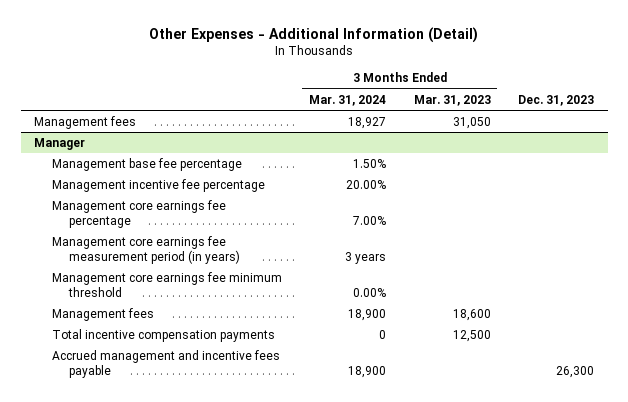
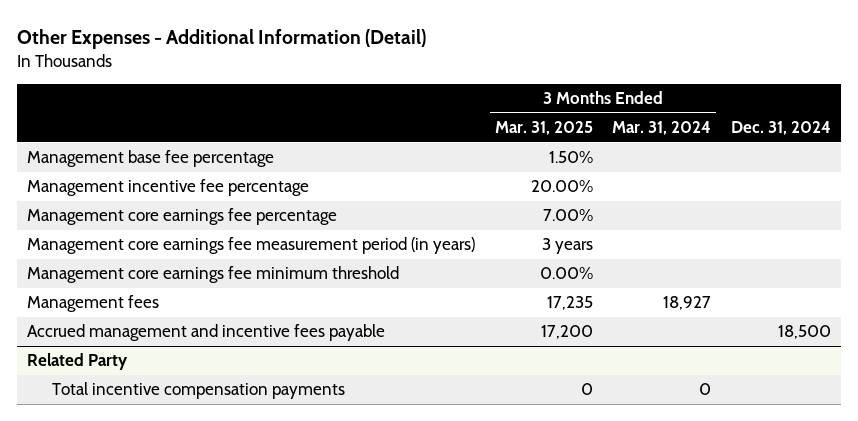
- | 3 Months Ended Mar. 31, 2024 | 3 Months Ended Mar. 31, 2023 | Dec. 31, 2023
+ | 3 Months Ended Mar. 31, 2025 | 3 Months Ended Mar. 31, 2024 | Dec. 31, 2024
+ Management base fee percentage | 1.50% | |
+ Management incentive fee percentage | 20.00% | |
+ Management core earnings fee percentage | 7.00% | |
+ Management core earnings fee measurement period (in years) | 3 years | |
+ Management core earnings fee minimum threshold | 0.00% | |
- Manager
- Management base fee percentage | 1.50% | |
- Management incentive fee percentage | 20.00% | |
- Management core earnings fee percentage | 7.00% | |
- Management core earnings fee measurement period (in years) | 3 years | |
- Management core earnings fee minimum threshold | 0.00% | |
- Management fees | 18,900 | 18,600 |
- Total incentive compensation payments | 0 | 12,500 |
- Accrued management and incentive fees payable | 18,900 | | 26,300
+ Accrued management and incentive fees payable | 17,200 | | 18,500
+ Related Party
+ Total incentive compensation payments | 0 | 0 |

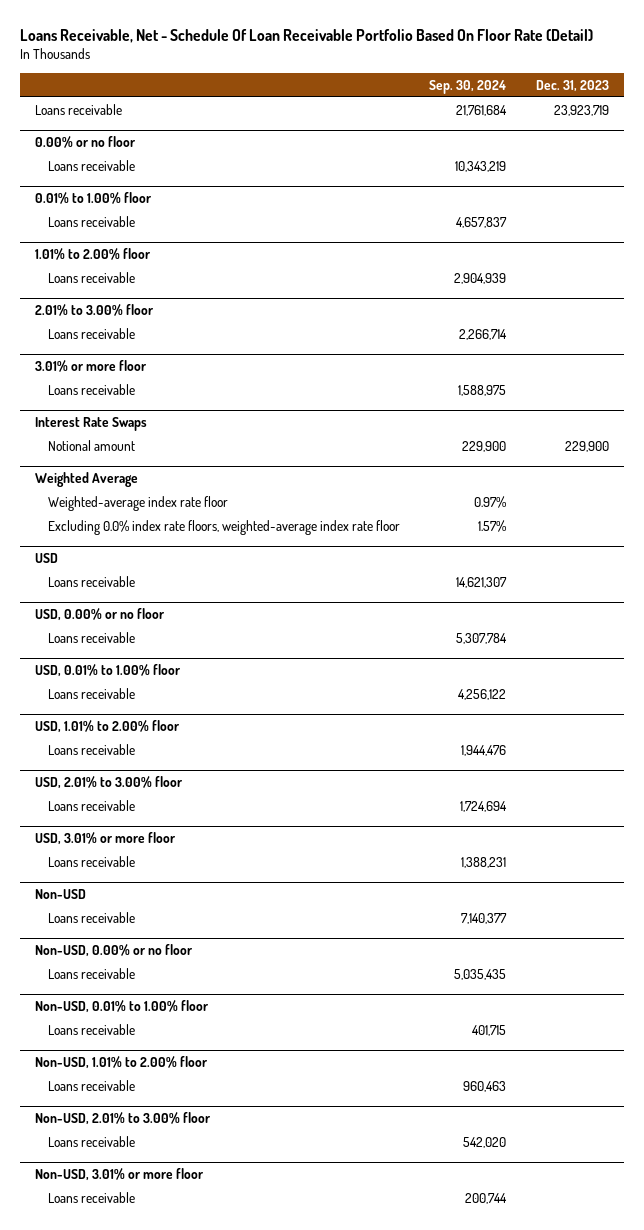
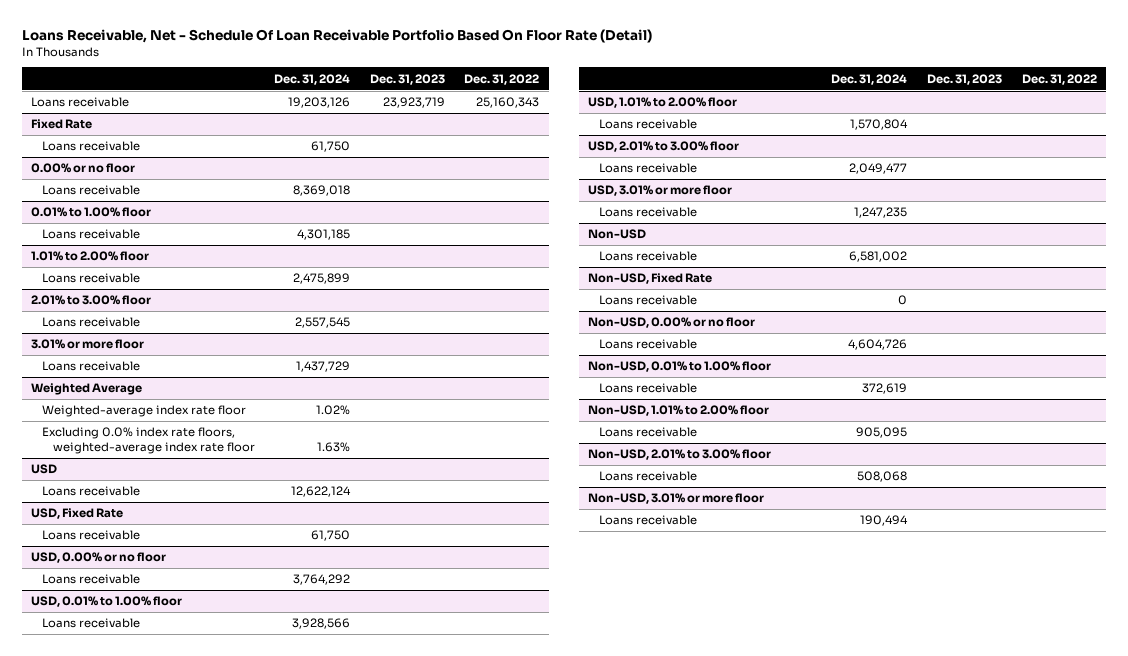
- | Sep. 30, 2024 | Dec. 31, 2023
+ | Dec. 31, 2024 | Dec. 31, 2023 | Dec. 31, 2022
+ Fixed Rate
+ Loans receivable | 61,750 | |
- Interest Rate Swaps
- Notional amount | 229,900 | 229,900
+ USD, Fixed Rate
+ Loans receivable | 61,750 | |
+ Non-USD, Fixed Rate
+ Loans receivable | 0 | |

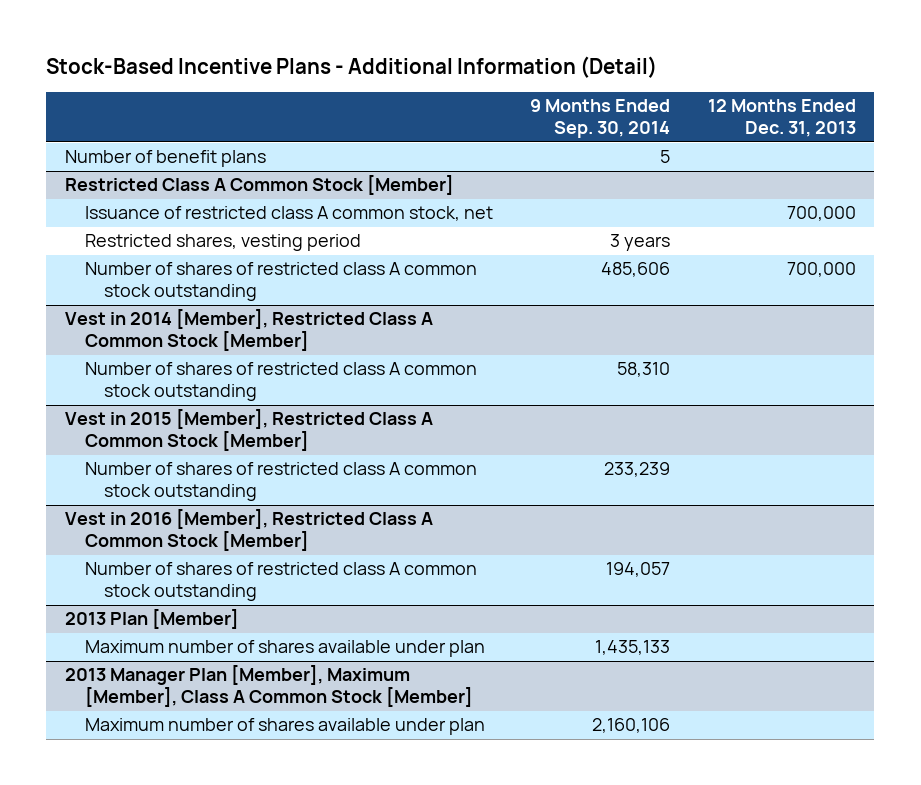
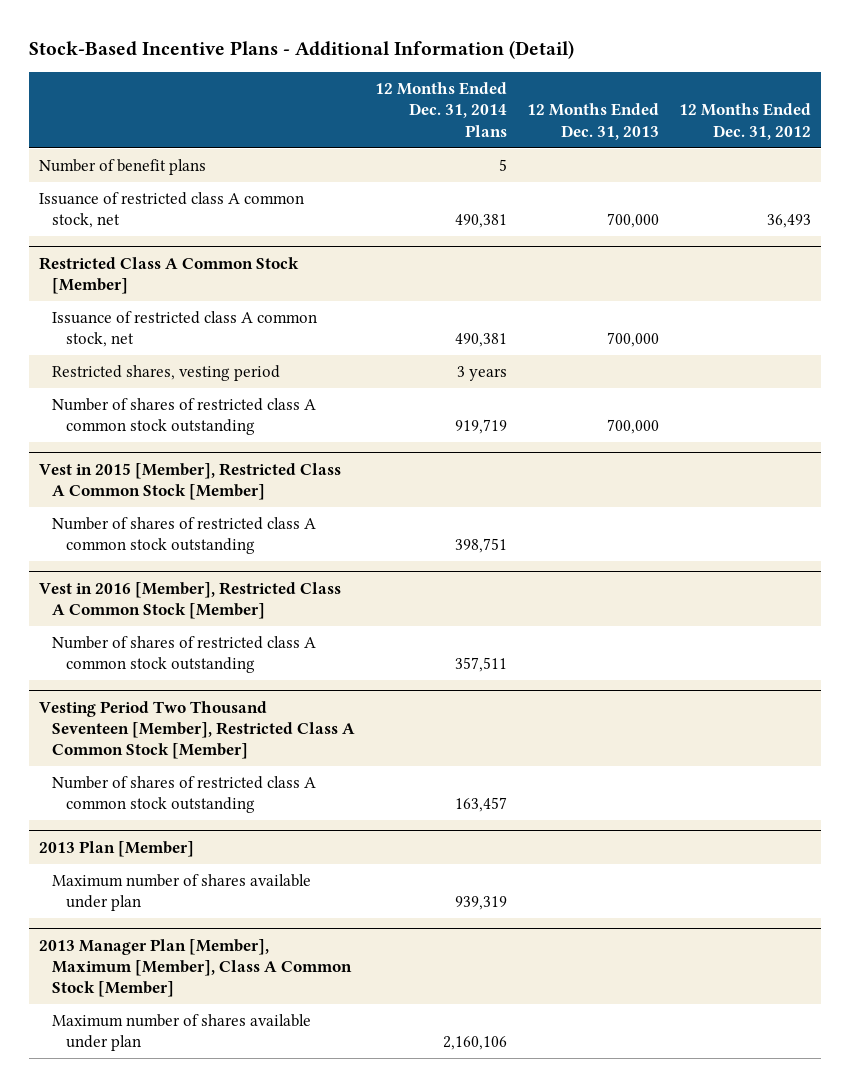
- | 9 Months Ended Sep. 30, 2014 | 12 Months Ended Dec. 31, 2013
+ | 12 Months Ended Dec. 31, 2014 Plans | 12 Months Ended Dec. 31, 2013 | 12 Months Ended Dec. 31, 2012
+ Issuance of restricted class A common stock, net | 490,381 | 700,000 | 36,493
- Vest in 2014 [Member], Restricted Class A Common Stock [Member]
- Number of shares of restricted class A common stock outstanding | 58,310 |
+ Vesting Period Two Thousand Seventeen [Member], Restricted Class A Common Stock [Member]
+ Number of shares of restricted class A common stock outstanding | 163,457 | |

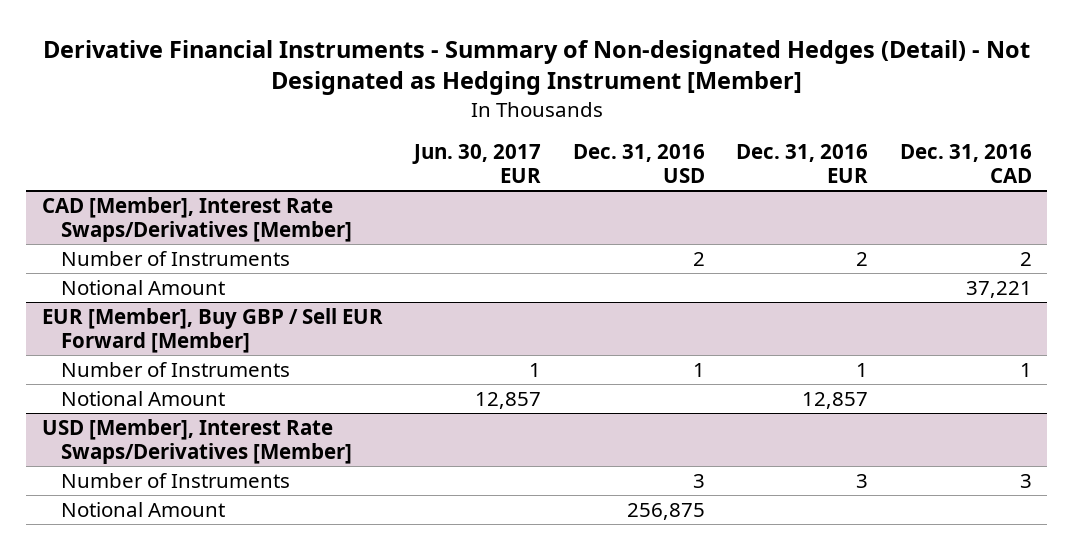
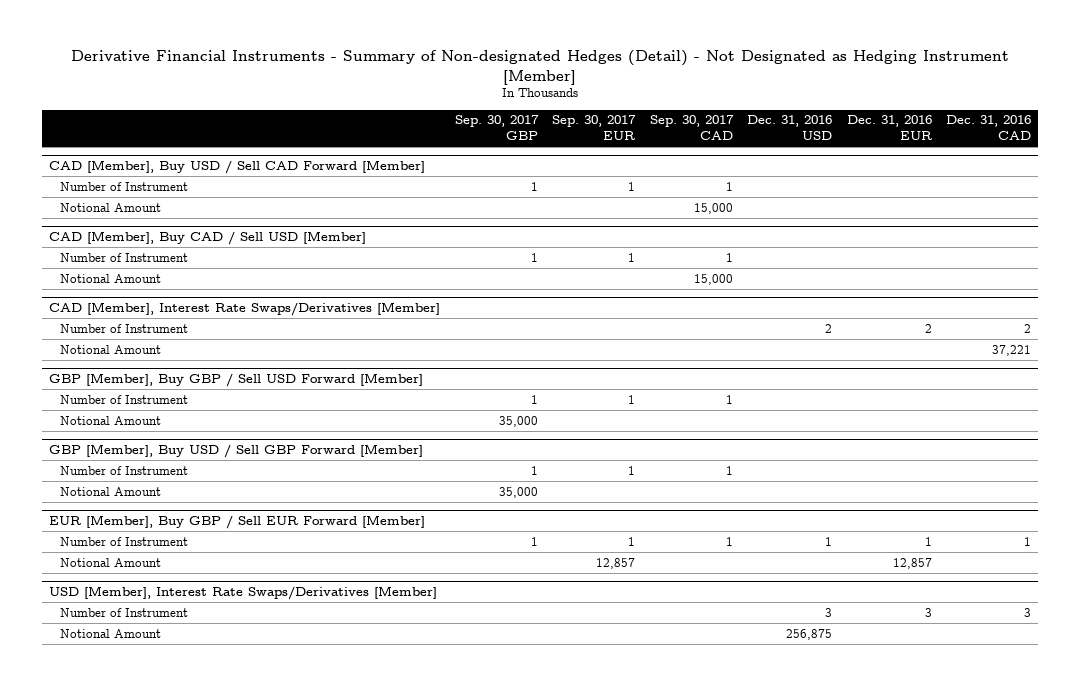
- | Jun. 30, 2017 EUR | Dec. 31, 2016 USD | Dec. 31, 2016 EUR | Dec. 31, 2016 CAD
+ | Sep. 30, 2017 GBP | Sep. 30, 2017 EUR | Sep. 30, 2017 CAD | Dec. 31, 2016 USD | Dec. 31, 2016 EUR | Dec. 31, 2016 CAD
+ CAD [Member], Buy USD / Sell CAD Forward [Member]
+ Number of Instrument | 1 | 1 | 1 | | |
+ Notional Amount | | | 15,000 | | |
+ CAD [Member], Buy CAD / Sell USD [Member]
+ Number of Instrument | 1 | 1 | 1 | | |
+ Notional Amount | | | 15,000 | | |
@ CAD [Member], Interest Rate Swaps/Derivatives [Member]
- Number of Instruments | | 2 | 2 | 2
+ Number of Instrument | | | | 2 | 2 | 2
+ GBP [Member], Buy GBP / Sell USD Forward [Member]
+ Number of Instrument | 1 | 1 | 1 | | |
+ Notional Amount | 35,000 | | | | |
+ GBP [Member], Buy USD / Sell GBP Forward [Member]
+ Number of Instrument | 1 | 1 | 1 | | |
+ Notional Amount | 35,000 | | | | |
@ EUR [Member], Buy GBP / Sell EUR Forward [Member]
- Number of Instruments | 1 | 1 | 1 | 1
+ Number of Instrument | 1 | 1 | 1 | 1 | 1 | 1
@ USD [Member], Interest Rate Swaps/Derivatives [Member]
- Number of Instruments | | 3 | 3 | 3
+ Number of Instrument | | | | 3 | 3 | 3

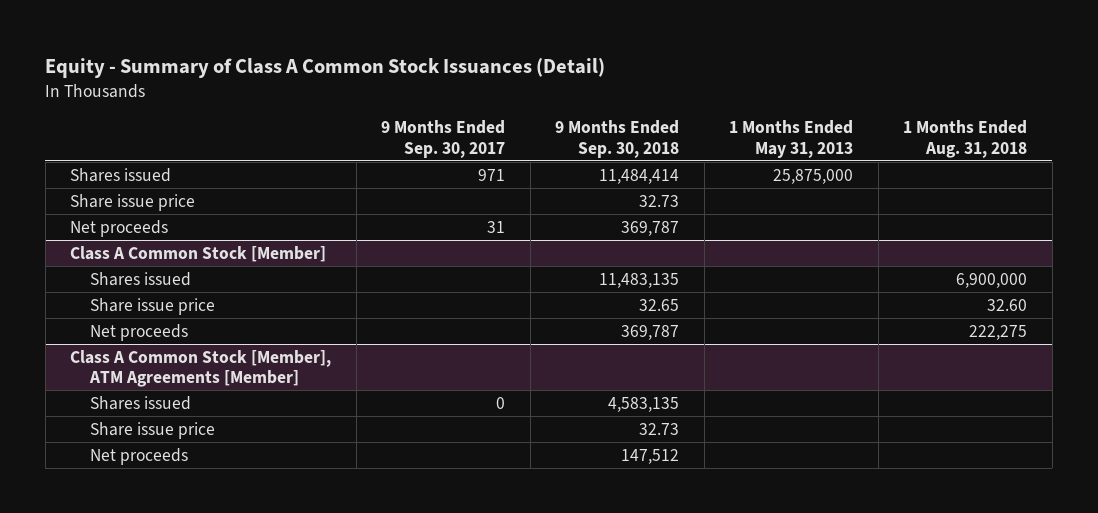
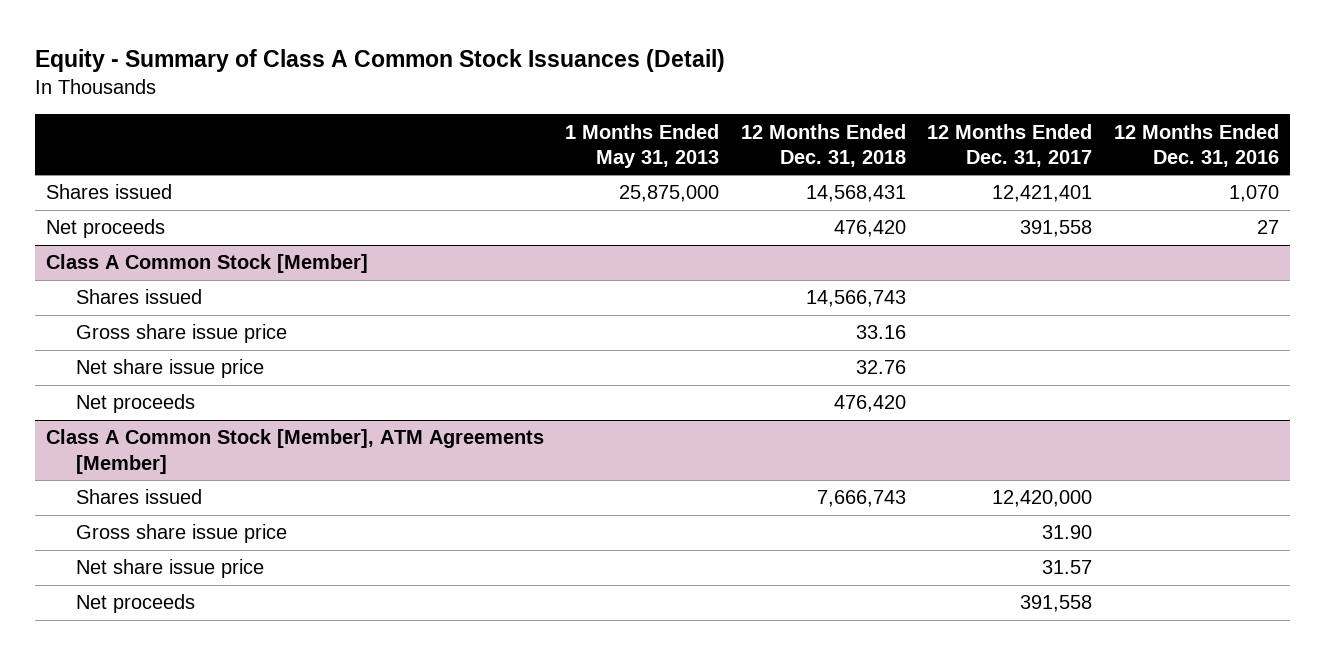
- | 9 Months Ended Sep. 30, 2017 | 9 Months Ended Sep. 30, 2018 | 1 Months Ended May 31, 2013 | 1 Months Ended Aug. 31, 2018
+ | 1 Months Ended May 31, 2013 | 12 Months Ended Dec. 31, 2018 | 12 Months Ended Dec. 31, 2017 | 12 Months Ended Dec. 31, 2016
- Share issue price | | 32.73 | |
@ Class A Common Stock [Member]
- Share issue price | | 32.65 | | 32.60
+ Gross share issue price | | 33.16 | |
+ Net share issue price | | 32.76 | |
@ Class A Common Stock [Member], ATM Agreements [Member]
- Share issue price | | 32.73 | |
+ Gross share issue price | | | 31.90 |
+ Net share issue price | | | 31.57 |

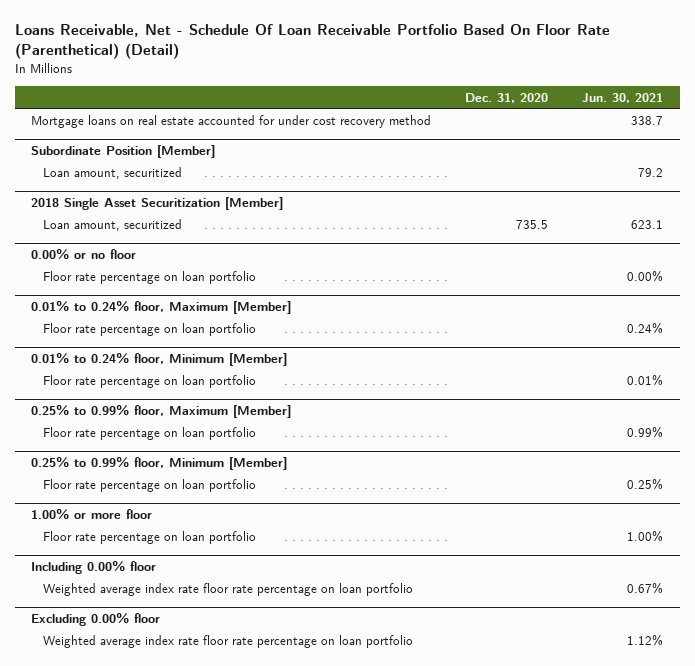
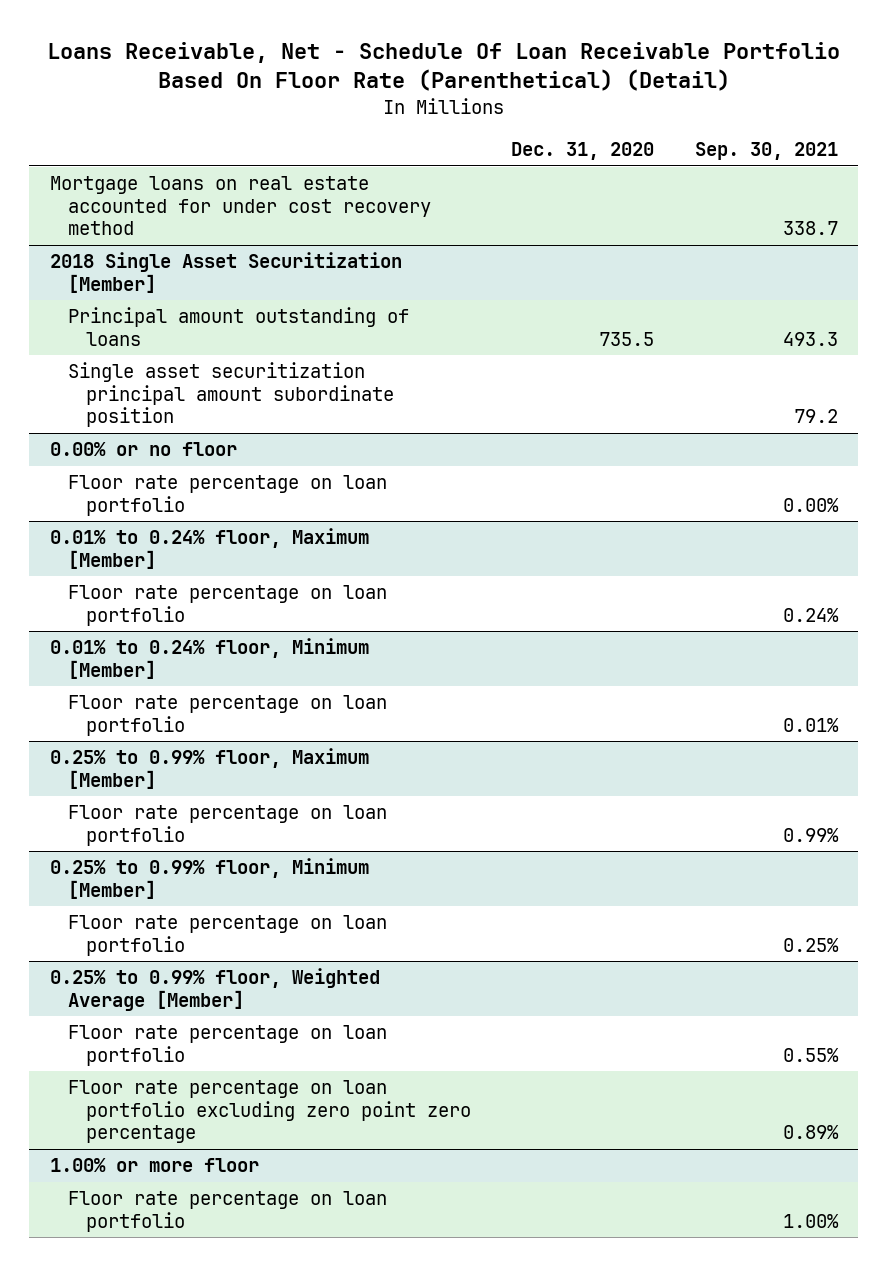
- | Dec. 31, 2020 | Jun. 30, 2021
+ | Dec. 31, 2020 | Sep. 30, 2021
- Subordinate Position [Member]
- Loan amount, securitized | | 79.2
@ 2018 Single Asset Securitization [Member]
- Loan amount, securitized | 735.5 | 623.1
+ Principal amount outstanding of loans | 735.5 | 493.3
+ Single asset securitization principal amount subordinate position | | 79.2
+ 0.25% to 0.99% floor, Weighted Average [Member]
+ Floor rate percentage on loan portfolio | | 0.55%
+ Floor rate percentage on loan portfolio excluding zero point zero percentage | | 0.89%
- Including 0.00% floor
- Weighted average index rate floor rate percentage on loan portfolio | | 0.67%
- Excluding 0.00% floor
- Weighted average index rate floor rate percentage on loan portfolio | | 1.12%

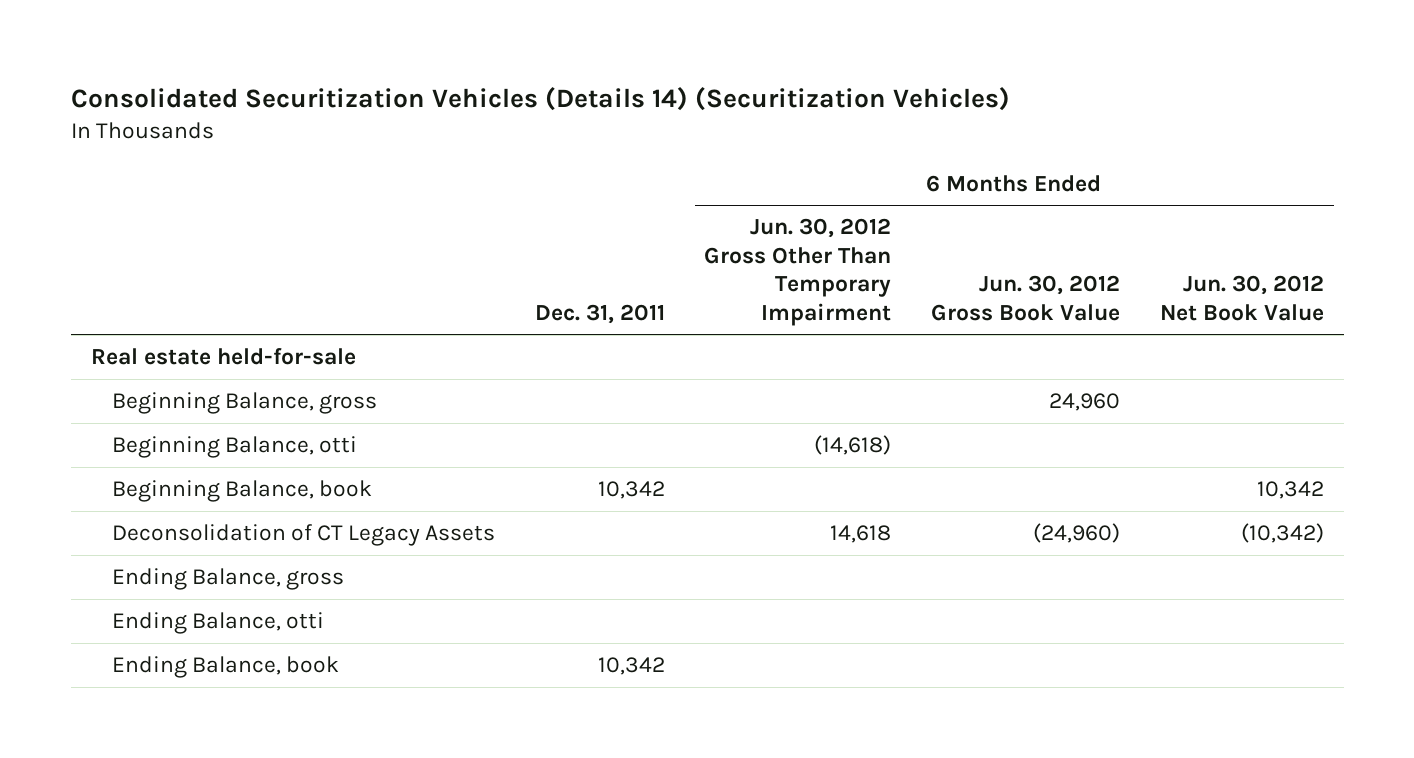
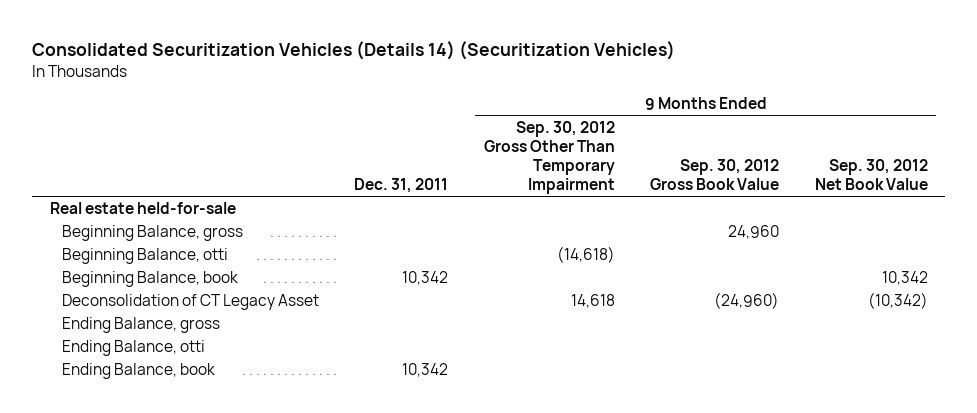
- | Dec. 31, 2011 | 6 Months Ended Jun. 30, 2012 Gross Other Than Temporary Impairment | 6 Months Ended Jun. 30, 2012 Gross Book Value | 6 Months Ended Jun. 30, 2012 Net Book Value
+ | Dec. 31, 2011 | 9 Months Ended Sep. 30, 2012 Gross Other Than Temporary Impairment | 9 Months Ended Sep. 30, 2012 Gross Book Value | 9 Months Ended Sep. 30, 2012 Net Book Value
- Deconsolidation of CT Legacy Assets | | 14,618 | (24,960) | (10,342)
+ Deconsolidation of CT Legacy Asset | | 14,618 | (24,960) | (10,342)

